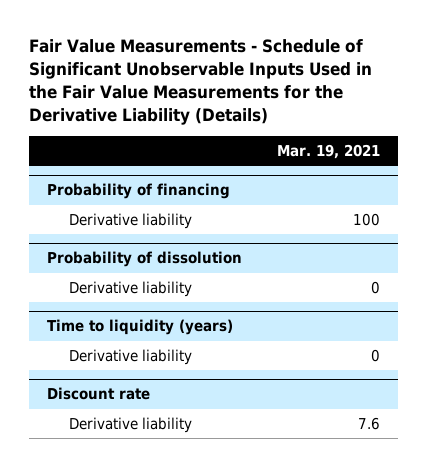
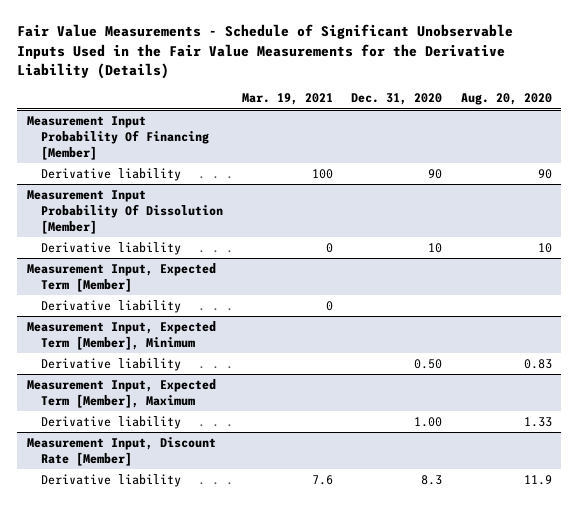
- | Mar. 19, 2021
+ | Mar. 19, 2021 | Dec. 31, 2020 | Aug. 20, 2020
- Probability of financing
+ Measurement Input Probability Of Financing [Member]
- Probability of dissolution
+ Measurement Input Probability Of Dissolution [Member]
- Time to liquidity (years)
+ Measurement Input, Expected Term [Member]
- Discount rate
+ Measurement Input, Expected Term [Member], Minimum
+ Derivative liability | | 0.50 | 0.83
+ Measurement Input, Expected Term [Member], Maximum
+ Derivative liability | | 1.00 | 1.33
+ Measurement Input, Discount Rate [Member]

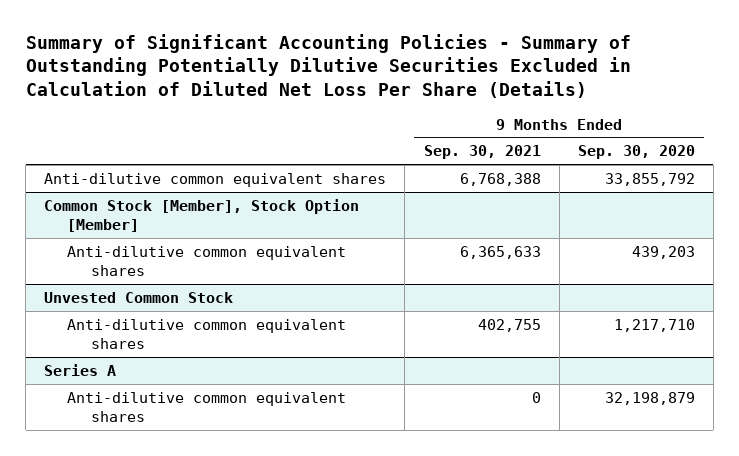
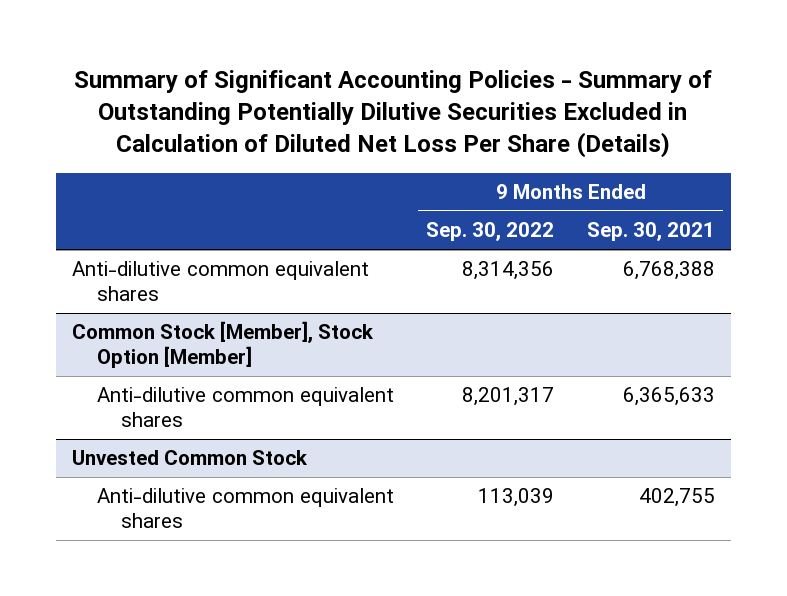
- | 9 Months Ended Sep. 30, 2021 | 9 Months Ended Sep. 30, 2020
+ | 9 Months Ended Sep. 30, 2022 | 9 Months Ended Sep. 30, 2021
- Series A
- Anti-dilutive common equivalent shares | 0 | 32,198,879

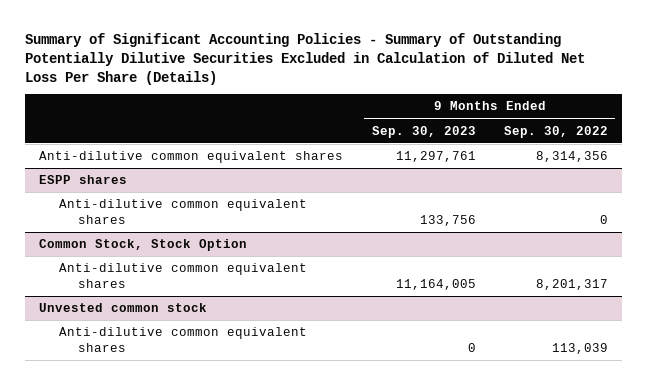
- | 9 Months Ended Sep. 30, 2022 | 9 Months Ended Sep. 30, 2021
+ | 9 Months Ended Sep. 30, 2023 | 9 Months Ended Sep. 30, 2022
- Common Stock [Member], Stock Option [Member]
+ ESPP shares
+ Anti-dilutive common equivalent shares | 133,756 | 0
+ Common Stock, Stock Option
- Unvested Common Stock
+ Unvested common stock

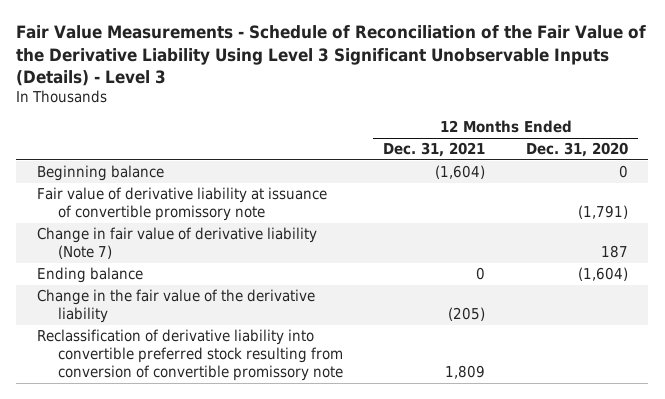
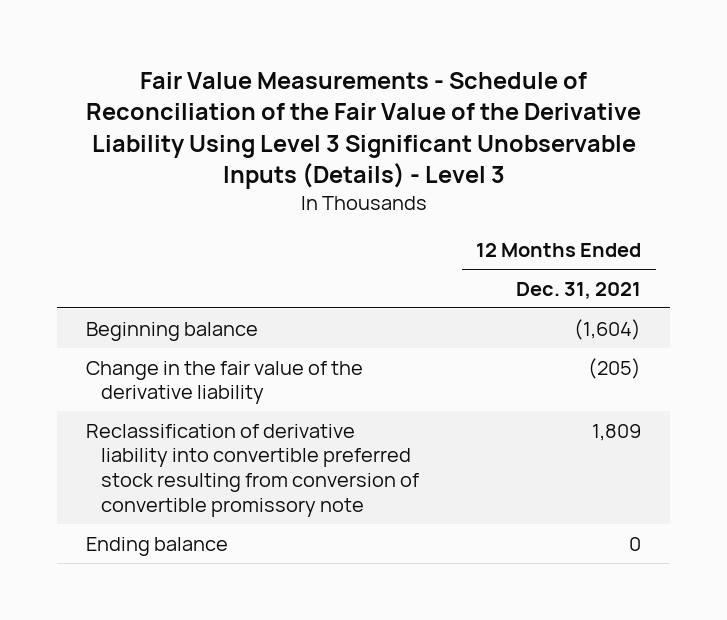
- | 12 Months Ended Dec. 31, 2021 | 12 Months Ended Dec. 31, 2020
+ | 12 Months Ended Dec. 31, 2021
- Fair value of derivative liability at issuance of convertible promissory note | | (1,791)
- Change in fair value of derivative liability (Note 7) | | 187
moved down: Ending balance | 0

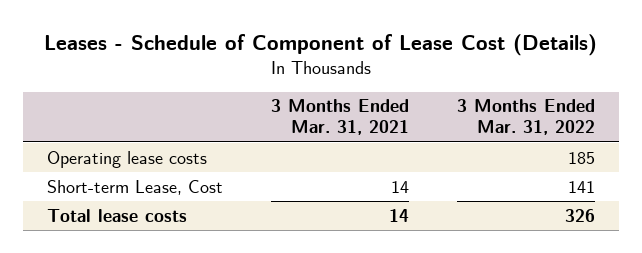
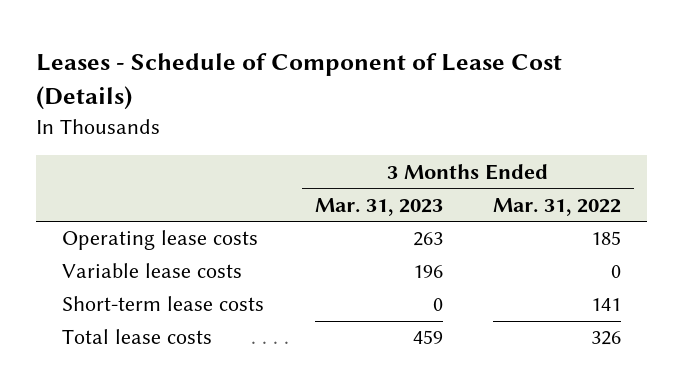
- | 3 Months Ended Mar. 31, 2021 | 3 Months Ended Mar. 31, 2022
+ | 3 Months Ended Mar. 31, 2023 | 3 Months Ended Mar. 31, 2022
- Short-term Lease, Cost | 14 | 141
+ Variable lease costs | 196 | 0
+ Short-term lease costs | 0 | 141

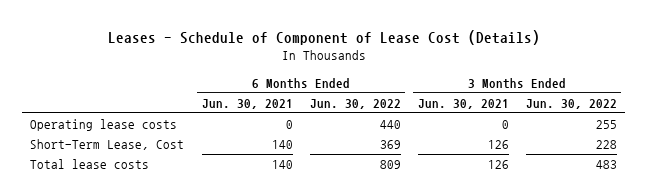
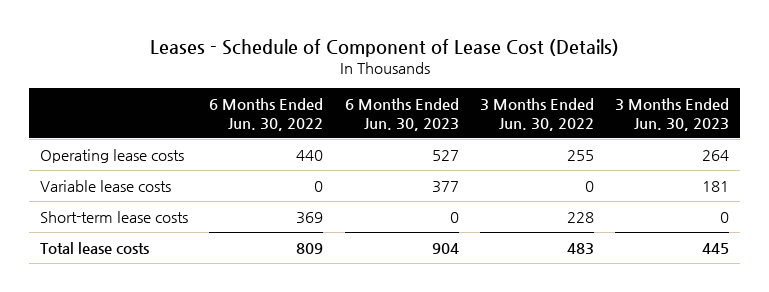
- | 6 Months Ended Jun. 30, 2021 | 6 Months Ended Jun. 30, 2022 | 3 Months Ended Jun. 30, 2021 | 3 Months Ended Jun. 30, 2022
+ | 6 Months Ended Jun. 30, 2022 | 6 Months Ended Jun. 30, 2023 | 3 Months Ended Jun. 30, 2022 | 3 Months Ended Jun. 30, 2023
- Short-Term Lease, Cost | 140 | 369 | 126 | 228
+ Variable lease costs | 0 | 377 | 0 | 181
+ Short-term lease costs | 369 | 0 | 228 | 0

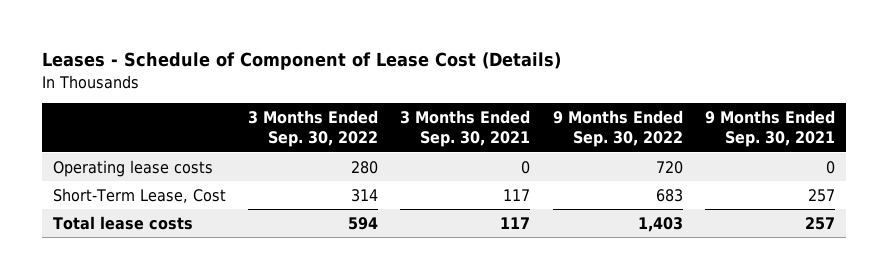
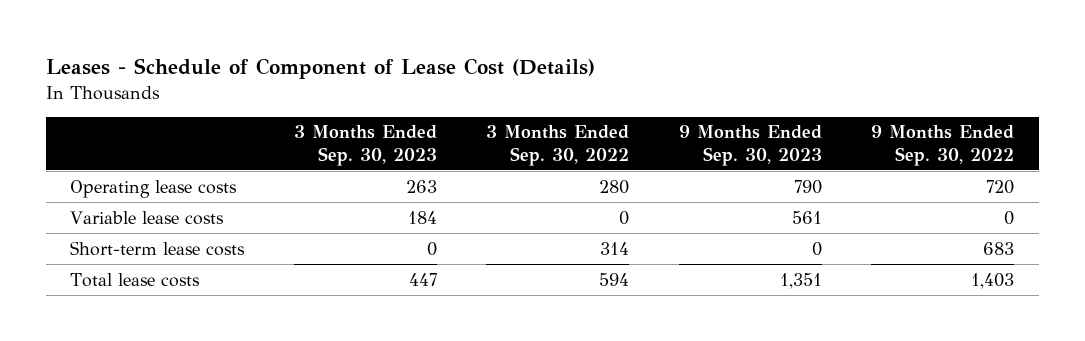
- | 3 Months Ended Sep. 30, 2022 | 3 Months Ended Sep. 30, 2021 | 9 Months Ended Sep. 30, 2022 | 9 Months Ended Sep. 30, 2021
+ | 3 Months Ended Sep. 30, 2023 | 3 Months Ended Sep. 30, 2022 | 9 Months Ended Sep. 30, 2023 | 9 Months Ended Sep. 30, 2022
- Short-Term Lease, Cost | 314 | 117 | 683 | 257
+ Variable lease costs | 184 | 0 | 561 | 0
+ Short-term lease costs | 0 | 314 | 0 | 683

